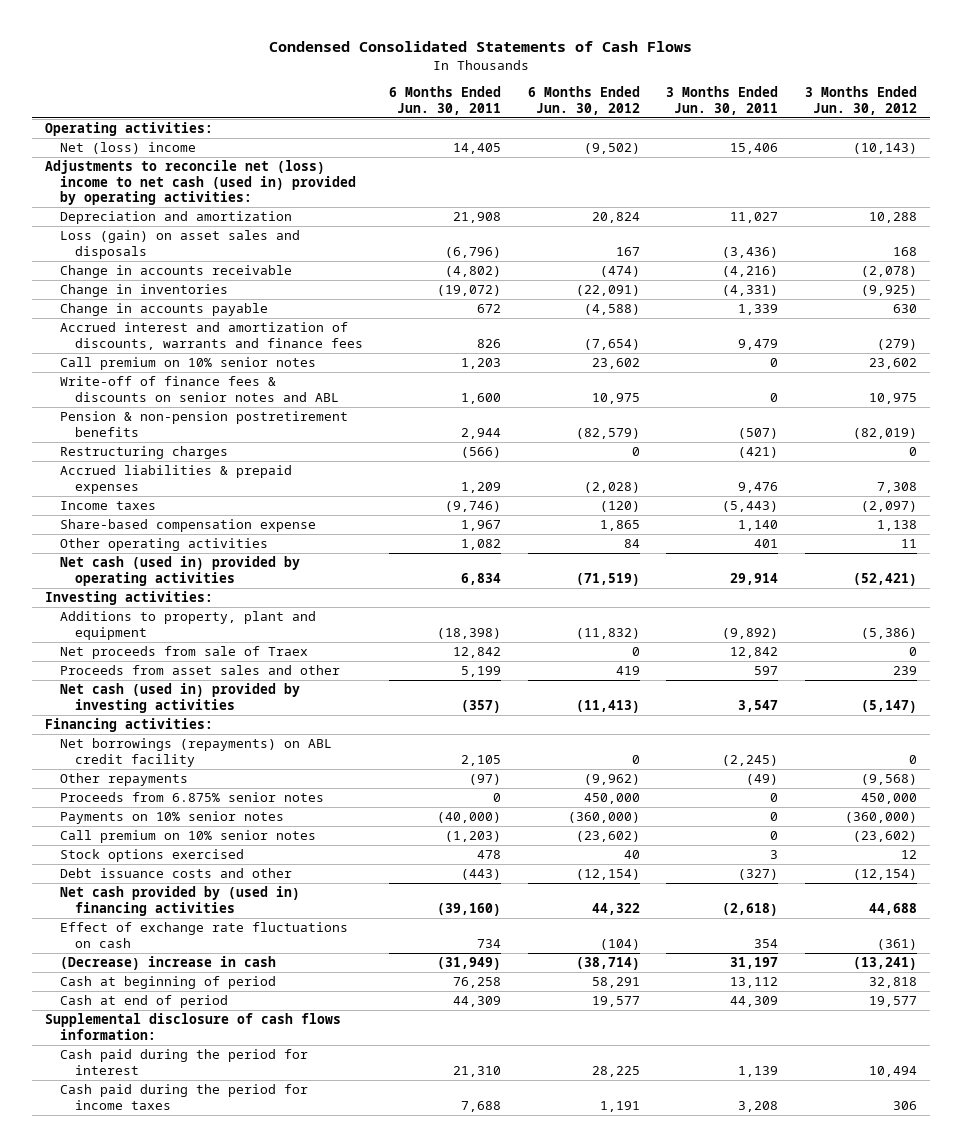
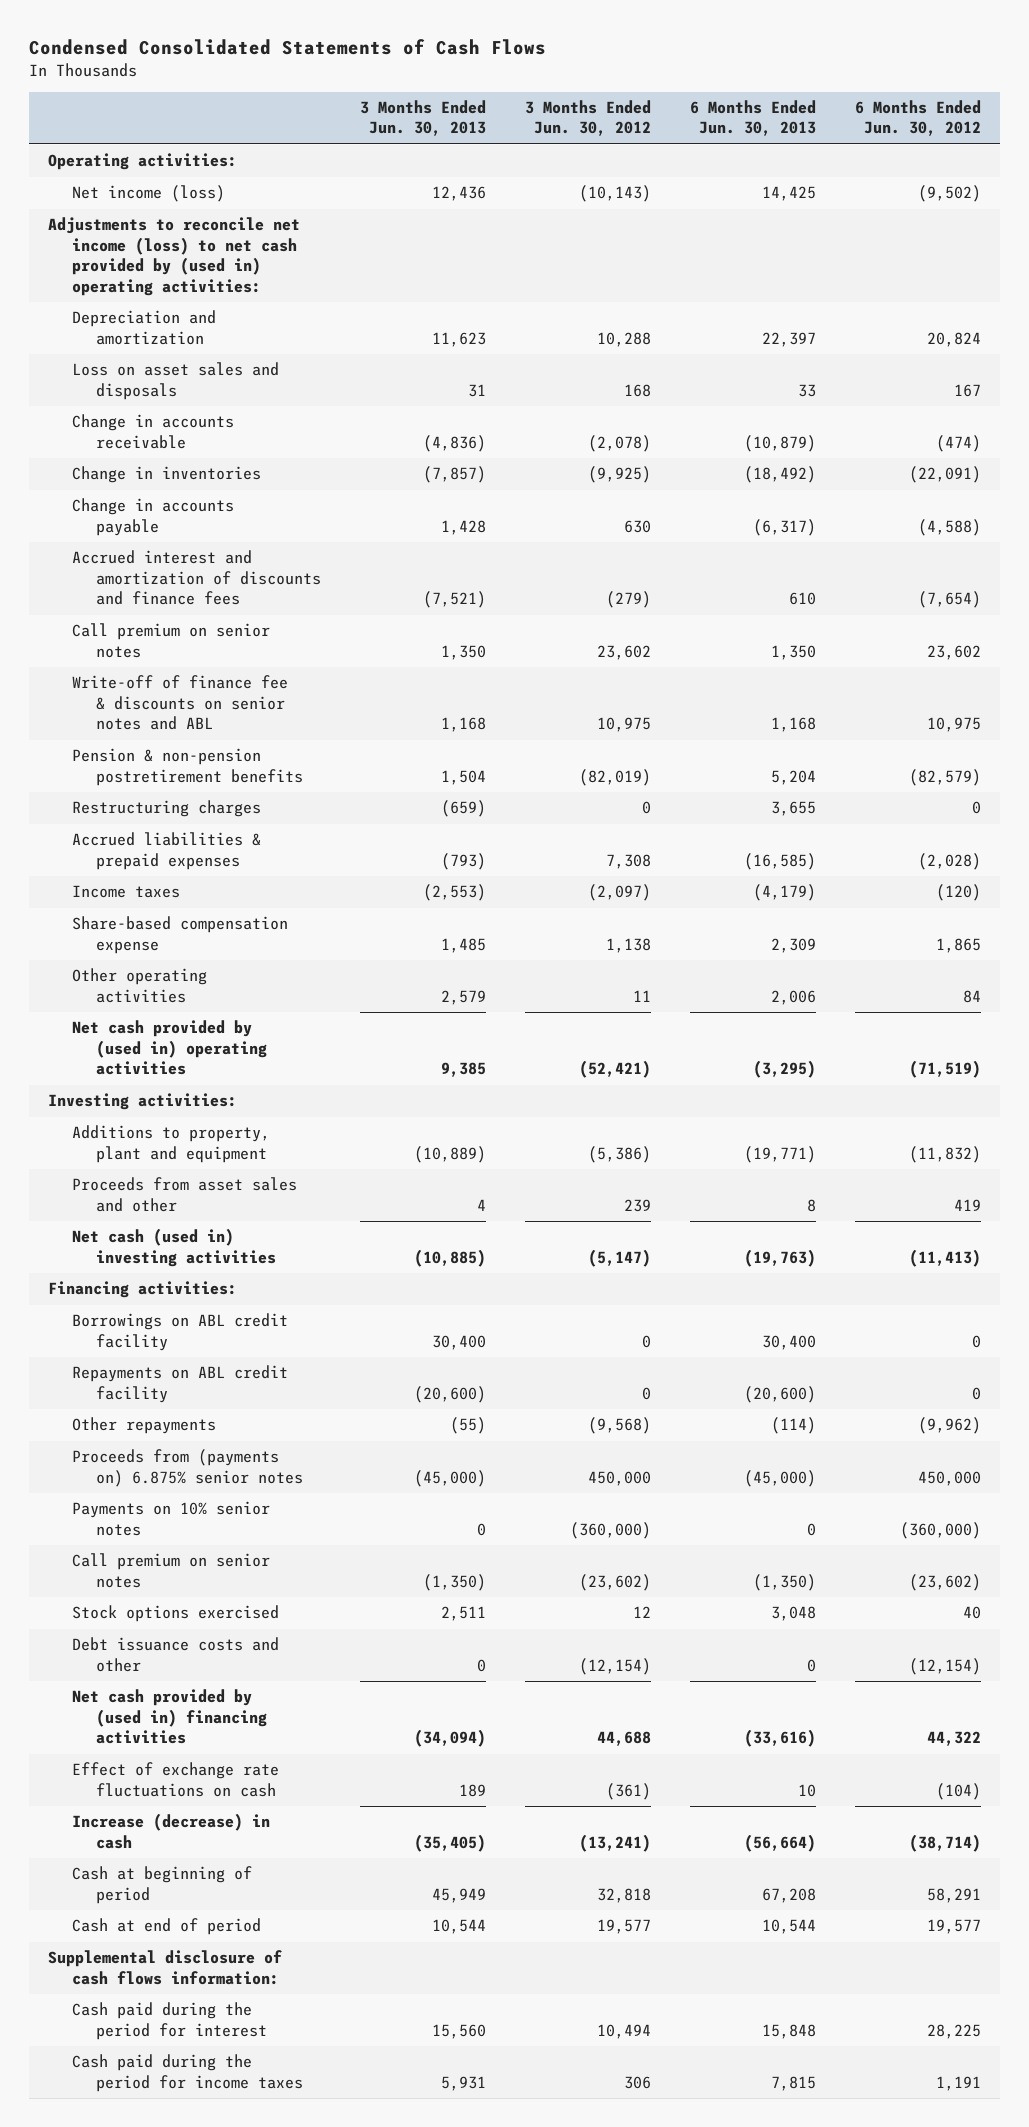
- | 6 Months Ended Jun. 30, 2011 | 6 Months Ended Jun. 30, 2012 | 3 Months Ended Jun. 30, 2011 | 3 Months Ended Jun. 30, 2012
+ | 3 Months Ended Jun. 30, 2013 | 3 Months Ended Jun. 30, 2012 | 6 Months Ended Jun. 30, 2013 | 6 Months Ended Jun. 30, 2012
- Net (loss) income | 14,405 | (9,502) | 15,406 | (10,143)
- Adjustments to reconcile net (loss) income to net cash (used in) provided by operating activities:
+ Net income (loss) | 12,436 | (10,143) | 14,425 | (9,502)
+ Adjustments to reconcile net income (loss) to net cash provided by (used in) operating activities:
- Loss (gain) on asset sales and disposals | (6,796) | 167 | (3,436) | 168
+ Loss on asset sales and disposals | 31 | 168 | 33 | 167
- Accrued interest and amortization of discounts, warrants and finance fees | 826 | (7,654) | 9,479 | (279)
- Call premium on 10% senior notes | 1,203 | 23,602 | 0 | 23,602
- Write-off of finance fees & discounts on senior notes and ABL | 1,600 | 10,975 | 0 | 10,975
+ Accrued interest and amortization of discounts and finance fees | (7,521) | (279) | 610 | (7,654)
+ Call premium on senior notes | 1,350 | 23,602 | 1,350 | 23,602
+ Write-off of finance fee & discounts on senior notes and ABL | 1,168 | 10,975 | 1,168 | 10,975
- Net cash (used in) provided by operating activities | 6,834 | (71,519) | 29,914 | (52,421)
+ Net cash provided by (used in) operating activities | 9,385 | (52,421) | (3,295) | (71,519)
- Net proceeds from sale of Traex | 12,842 | 0 | 12,842 | 0
- Net cash (used in) provided by investing activities | (357) | (11,413) | 3,547 | (5,147)
+ Net cash (used in) investing activities | (10,885) | (5,147) | (19,763) | (11,413)
- Net borrowings (repayments) on ABL credit facility | 2,105 | 0 | (2,245) | 0
+ Borrowings on ABL credit facility | 30,400 | 0 | 30,400 | 0
+ Repayments on ABL credit facility | (20,600) | 0 | (20,600) | 0
- Proceeds from 6.875% senior notes | 0 | 450,000 | 0 | 450,000
+ Proceeds from (payments on) 6.875% senior notes | (45,000) | 450,000 | (45,000) | 450,000
- Call premium on 10% senior notes | (1,203) | (23,602) | 0 | (23,602)
+ Call premium on senior notes | (1,350) | (23,602) | (1,350) | (23,602)
- (Decrease) increase in cash | (31,949) | (38,714) | 31,197 | (13,241)
+ Increase (decrease) in cash | (35,405) | (13,241) | (56,664) | (38,714)

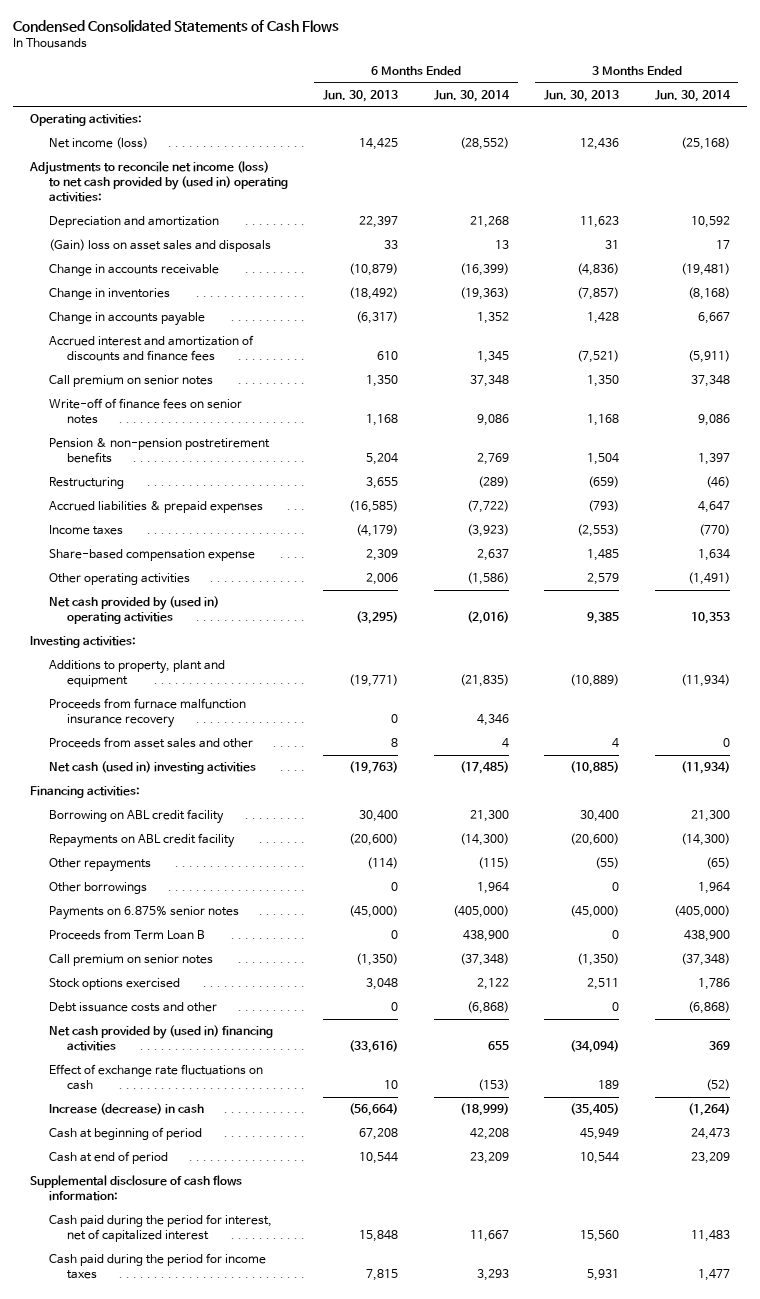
- | 3 Months Ended Jun. 30, 2013 | 3 Months Ended Jun. 30, 2012 | 6 Months Ended Jun. 30, 2013 | 6 Months Ended Jun. 30, 2012
+ | 6 Months Ended Jun. 30, 2013 | 6 Months Ended Jun. 30, 2014 | 3 Months Ended Jun. 30, 2013 | 3 Months Ended Jun. 30, 2014
- Loss on asset sales and disposals | 31 | 168 | 33 | 167
+ (Gain) loss on asset sales and disposals | 33 | 13 | 31 | 17
- Write-off of finance fee & discounts on senior notes and ABL | 1,168 | 10,975 | 1,168 | 10,975
+ Write-off of finance fees on senior notes | 1,168 | 9,086 | 1,168 | 9,086
- Restructuring charges | (659) | 0 | 3,655 | 0
+ Restructuring | 3,655 | (289) | (659) | (46)
+ Proceeds from furnace malfunction insurance recovery | 0 | 4,346 | |
- Borrowings on ABL credit facility | 30,400 | 0 | 30,400 | 0
+ Borrowing on ABL credit facility | 30,400 | 21,300 | 30,400 | 21,300
- Proceeds from (payments on) 6.875% senior notes | (45,000) | 450,000 | (45,000) | 450,000
- Payments on 10% senior notes | 0 | (360,000) | 0 | (360,000)
+ Other borrowings | 0 | 1,964 | 0 | 1,964
+ Payments on 6.875% senior notes | (45,000) | (405,000) | (45,000) | (405,000)
+ Proceeds from Term Loan B | 0 | 438,900 | 0 | 438,900
- Cash paid during the period for interest | 15,560 | 10,494 | 15,848 | 28,225
+ Cash paid during the period for interest, net of capitalized interest | 15,848 | 11,667 | 15,560 | 11,483

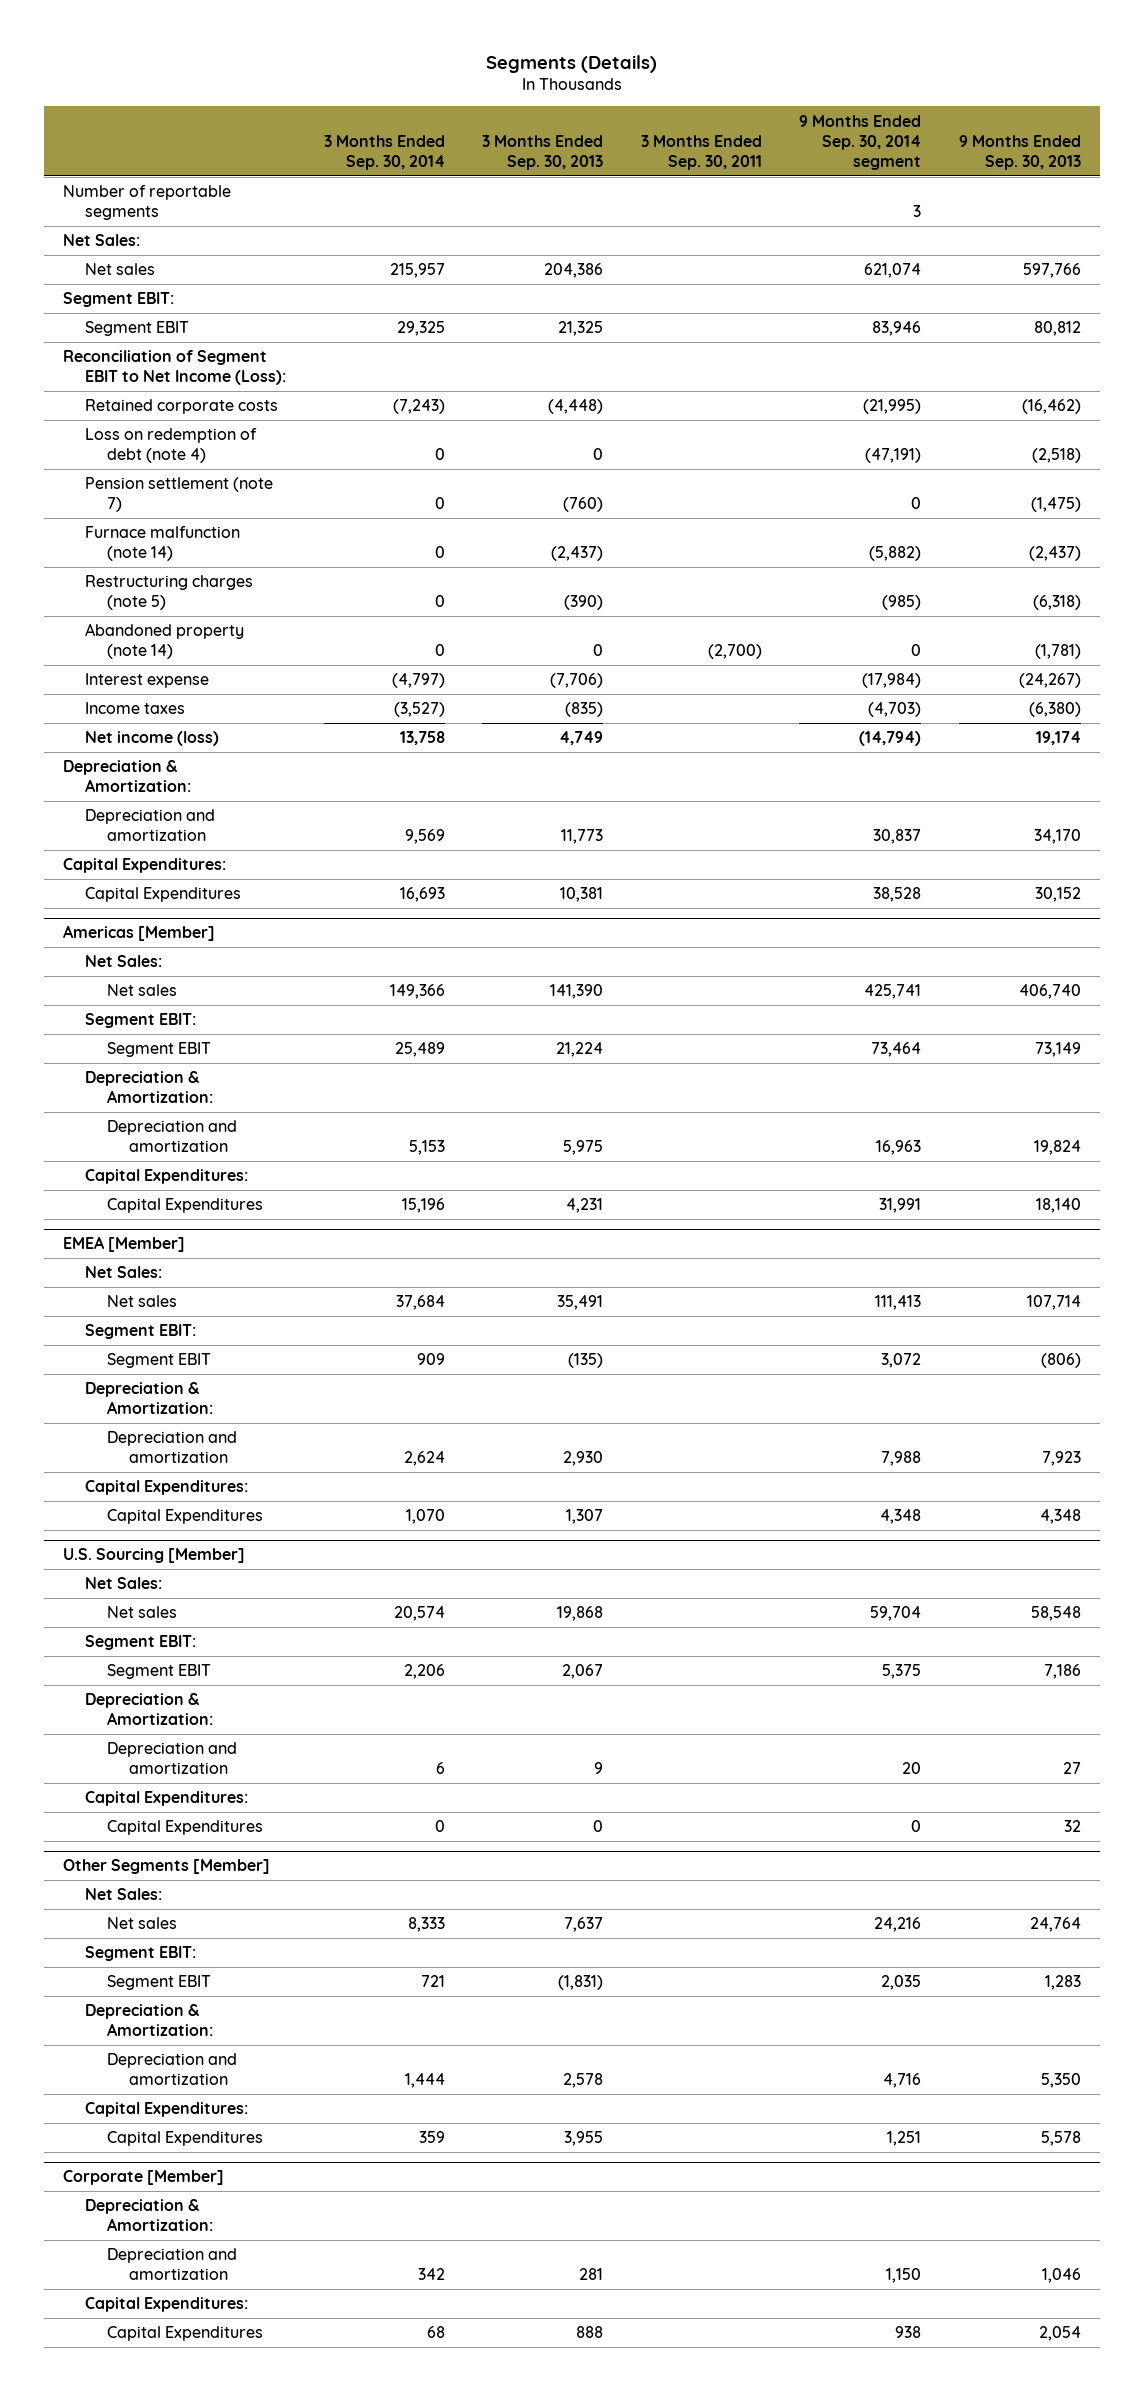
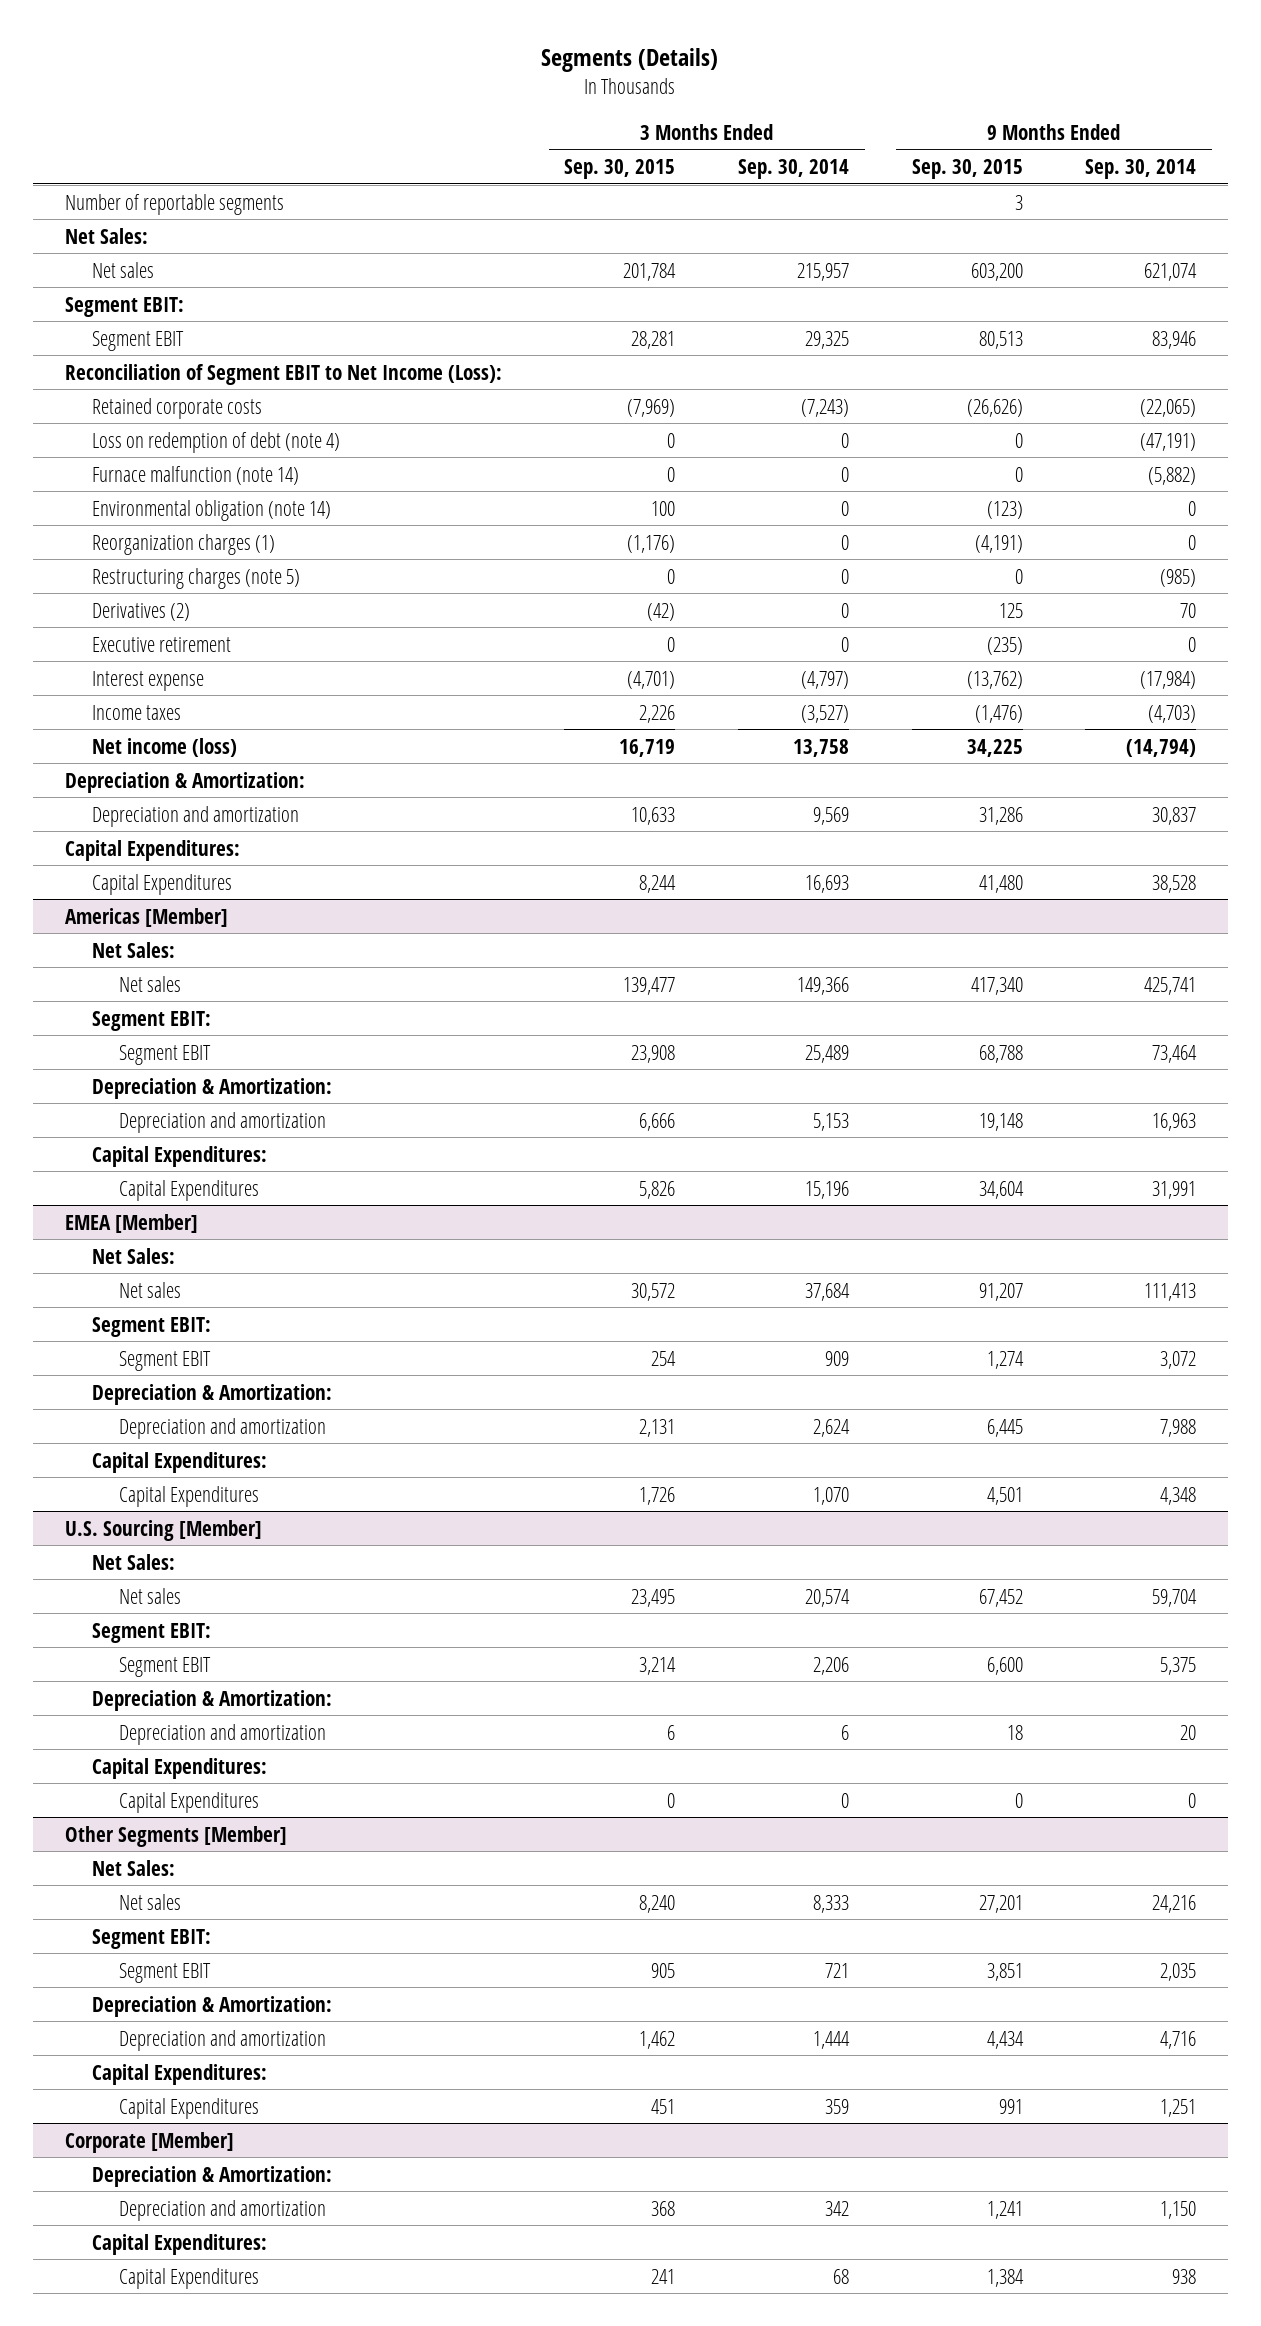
- | 3 Months Ended Sep. 30, 2014 | 3 Months Ended Sep. 30, 2013 | 3 Months Ended Sep. 30, 2011 | 9 Months Ended Sep. 30, 2014 segment | 9 Months Ended Sep. 30, 2013
+ | 3 Months Ended Sep. 30, 2015 | 3 Months Ended Sep. 30, 2014 | 9 Months Ended Sep. 30, 2015 | 9 Months Ended Sep. 30, 2014
- Pension settlement (note 7) | 0 | (760) | | 0 | (1,475)
+ Environmental obligation (note 14) | 100 | 0 | (123) | 0
+ Reorganization charges (1) | (1,176) | 0 | (4,191) | 0
- Abandoned property (note 14) | 0 | 0 | (2,700) | 0 | (1,781)
+ Derivatives (2) | (42) | 0 | 125 | 70
+ Executive retirement | 0 | 0 | (235) | 0

